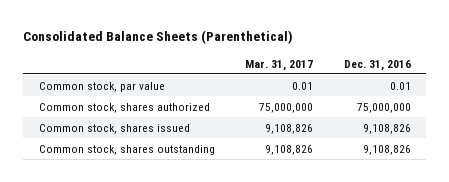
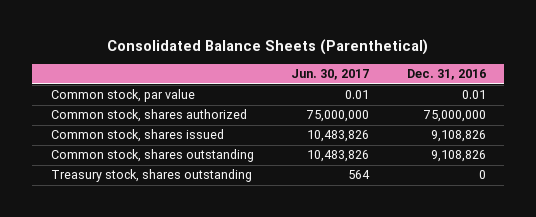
- | Mar. 31, 2017 | Dec. 31, 2016
+ | Jun. 30, 2017 | Dec. 31, 2016
+ Treasury stock, shares outstanding | 564 | 0

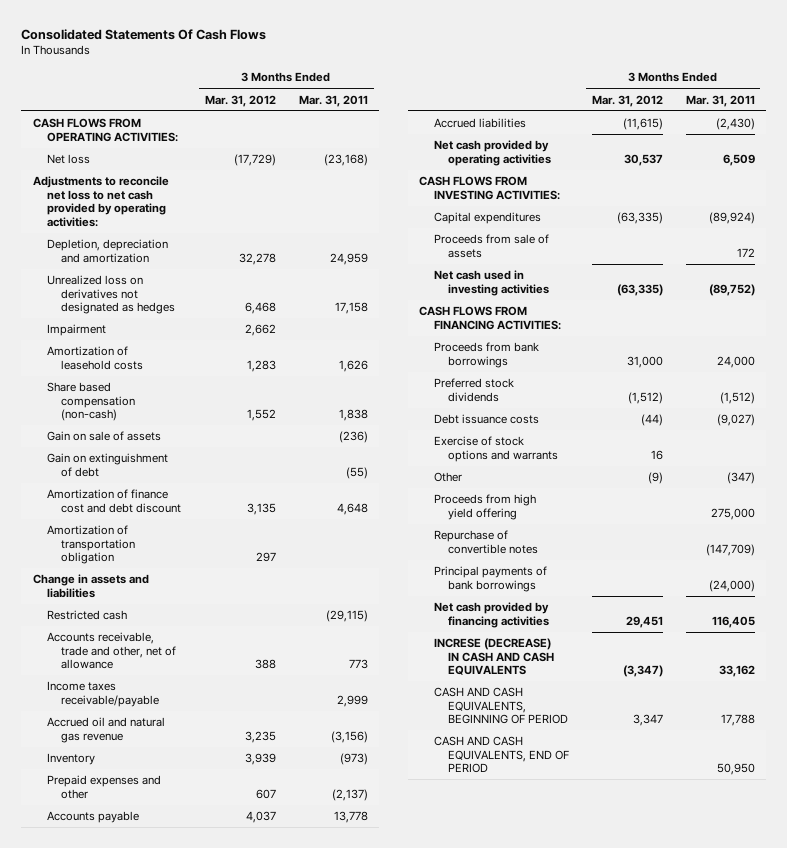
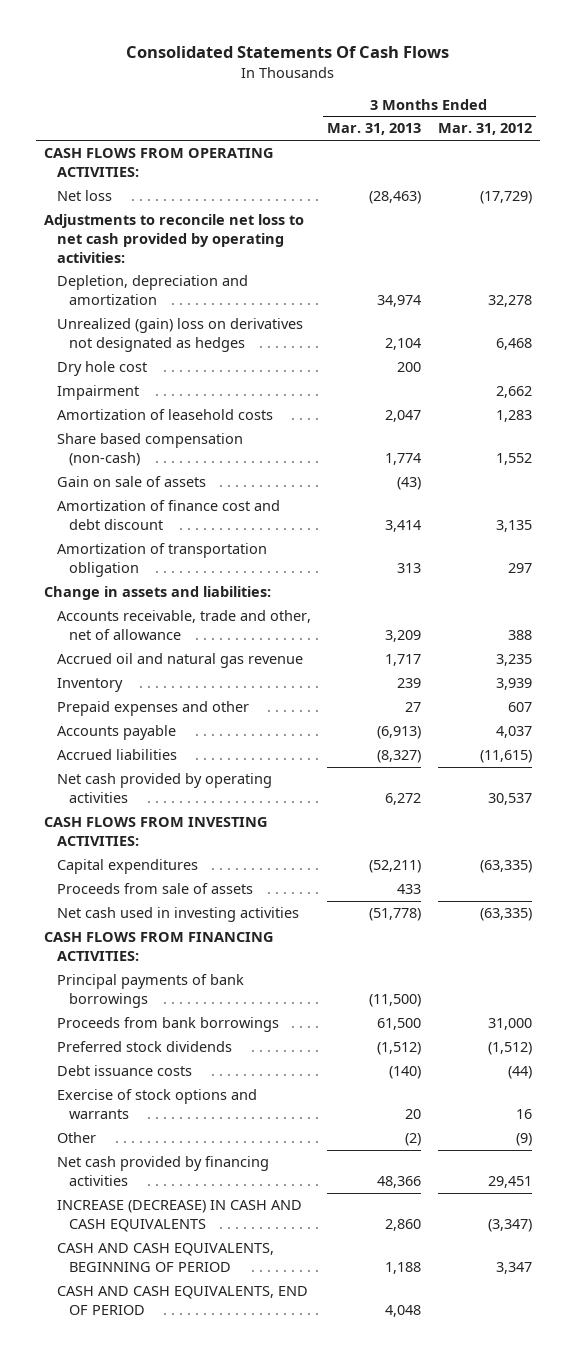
- | 3 Months Ended Mar. 31, 2012 | 3 Months Ended Mar. 31, 2011
+ | 3 Months Ended Mar. 31, 2013 | 3 Months Ended Mar. 31, 2012
- Unrealized loss on derivatives not designated as hedges | 6,468 | 17,158
+ Unrealized (gain) loss on derivatives not designated as hedges | 2,104 | 6,468
+ Dry hole cost | 200 |
- Gain on extinguishment of debt | | (55)
- Change in assets and liabilities
- Restricted cash | | (29,115)
+ Change in assets and liabilities:
- Income taxes receivable/payable | | 2,999
moved up: Principal payments of bank borrowings | (11,500) |
- Proceeds from high yield offering | | 275,000
- Repurchase of convertible notes | | (147,709)
- INCRESE (DECREASE) IN CASH AND CASH EQUIVALENTS | (3,347) | 33,162
+ INCREASE (DECREASE) IN CASH AND CASH EQUIVALENTS | 2,860 | (3,347)

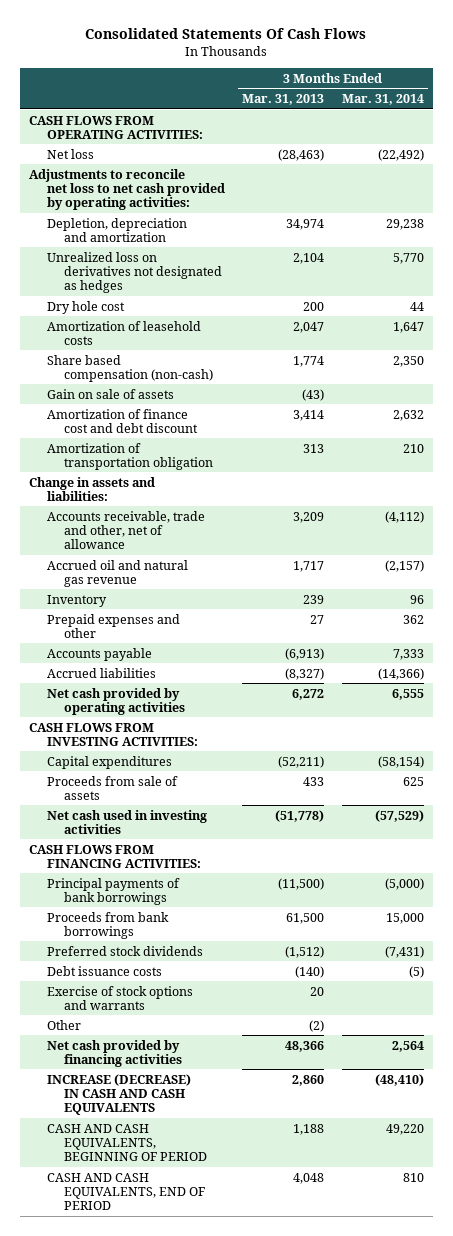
- | 3 Months Ended Mar. 31, 2013 | 3 Months Ended Mar. 31, 2012
+ | 3 Months Ended Mar. 31, 2013 | 3 Months Ended Mar. 31, 2014
- Unrealized (gain) loss on derivatives not designated as hedges | 2,104 | 6,468
+ Unrealized loss on derivatives not designated as hedges | 2,104 | 5,770
- Impairment | | 2,662

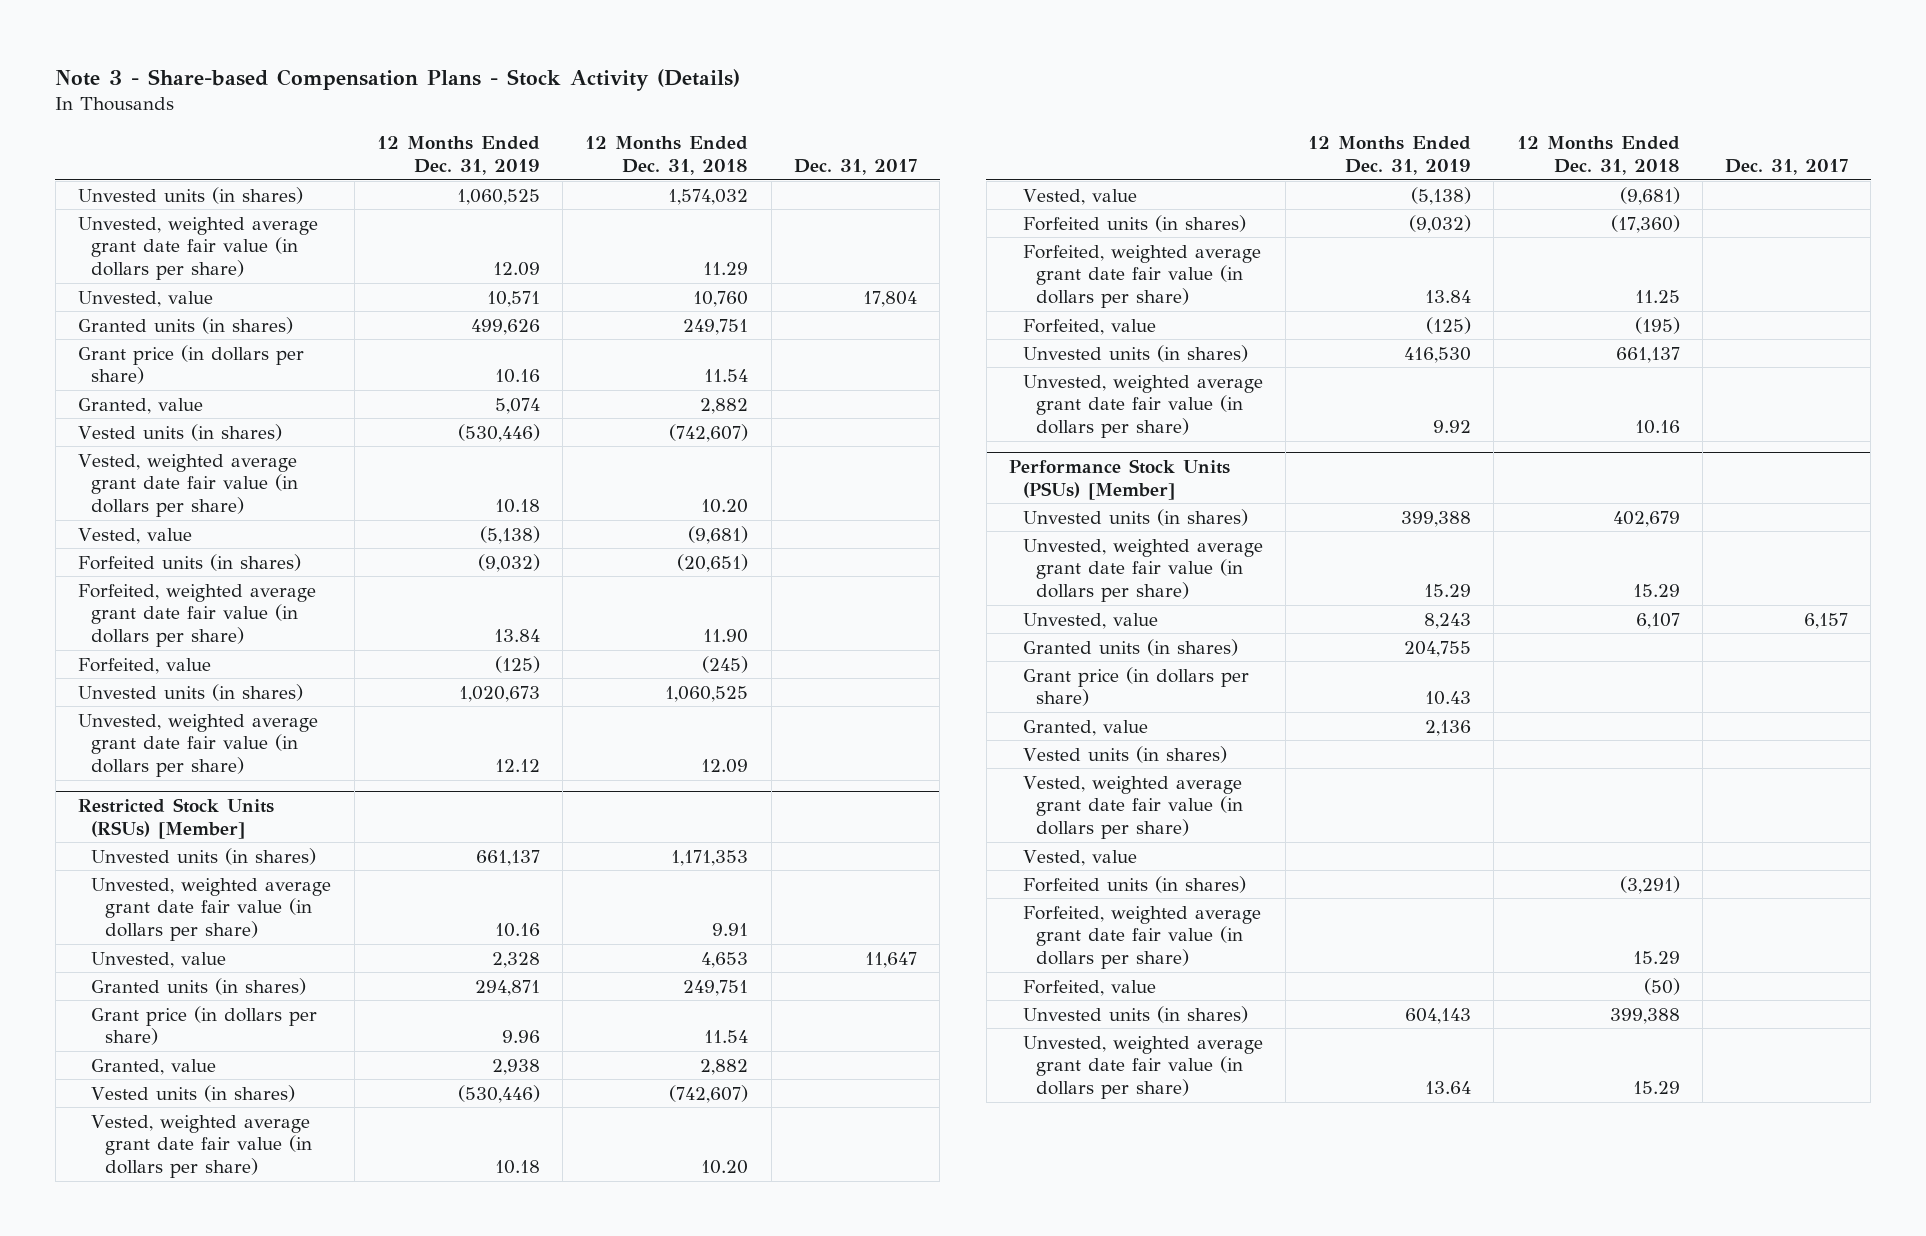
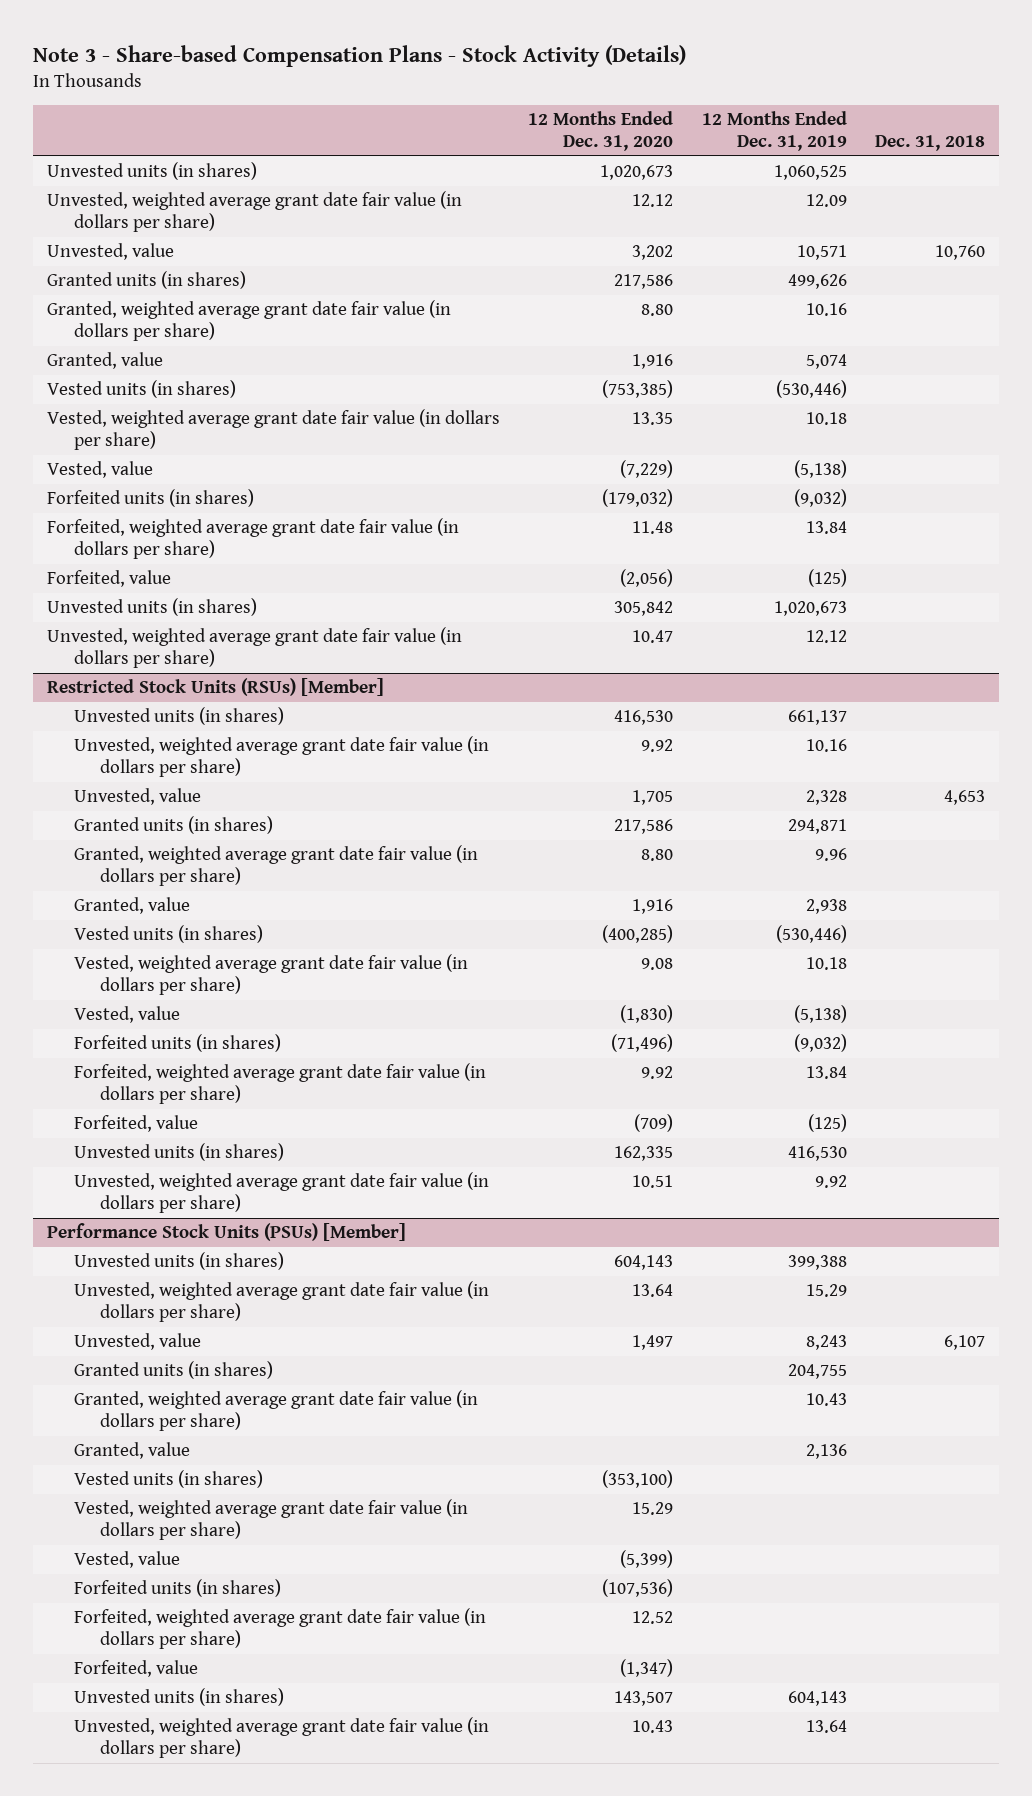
- | 12 Months Ended Dec. 31, 2019 | 12 Months Ended Dec. 31, 2018 | Dec. 31, 2017
+ | 12 Months Ended Dec. 31, 2020 | 12 Months Ended Dec. 31, 2019 | Dec. 31, 2018
- Grant price (in dollars per share) | 10.16 | 11.54 |
+ Granted, weighted average grant date fair value (in dollars per share) | 8.80 | 10.16 |
@ Restricted Stock Units (RSUs) [Member]
- Grant price (in dollars per share) | 9.96 | 11.54 |
+ Granted, weighted average grant date fair value (in dollars per share) | 8.80 | 9.96 |
@ Performance Stock Units (PSUs) [Member]
- Grant price (in dollars per share) | 10.43 | |
+ Granted, weighted average grant date fair value (in dollars per share) | | 10.43 |

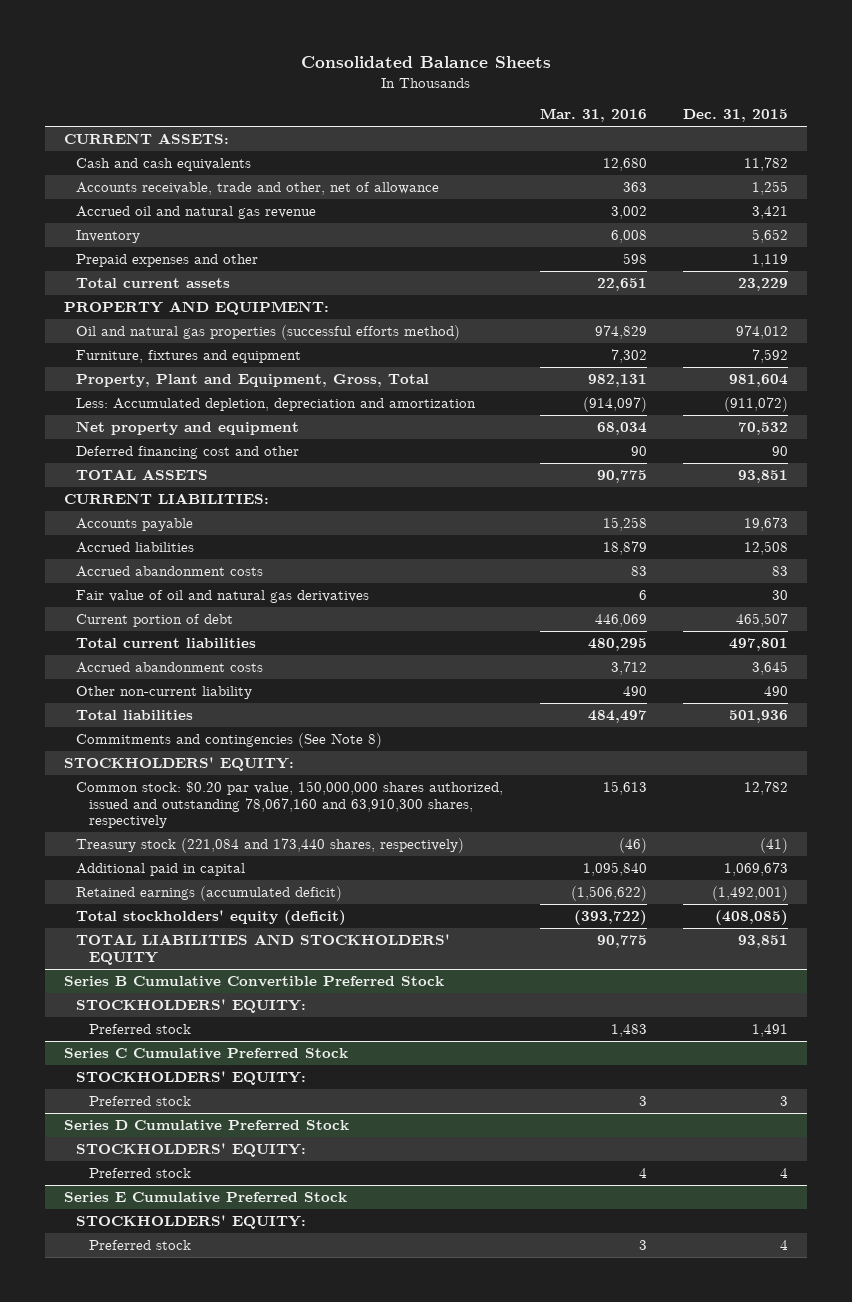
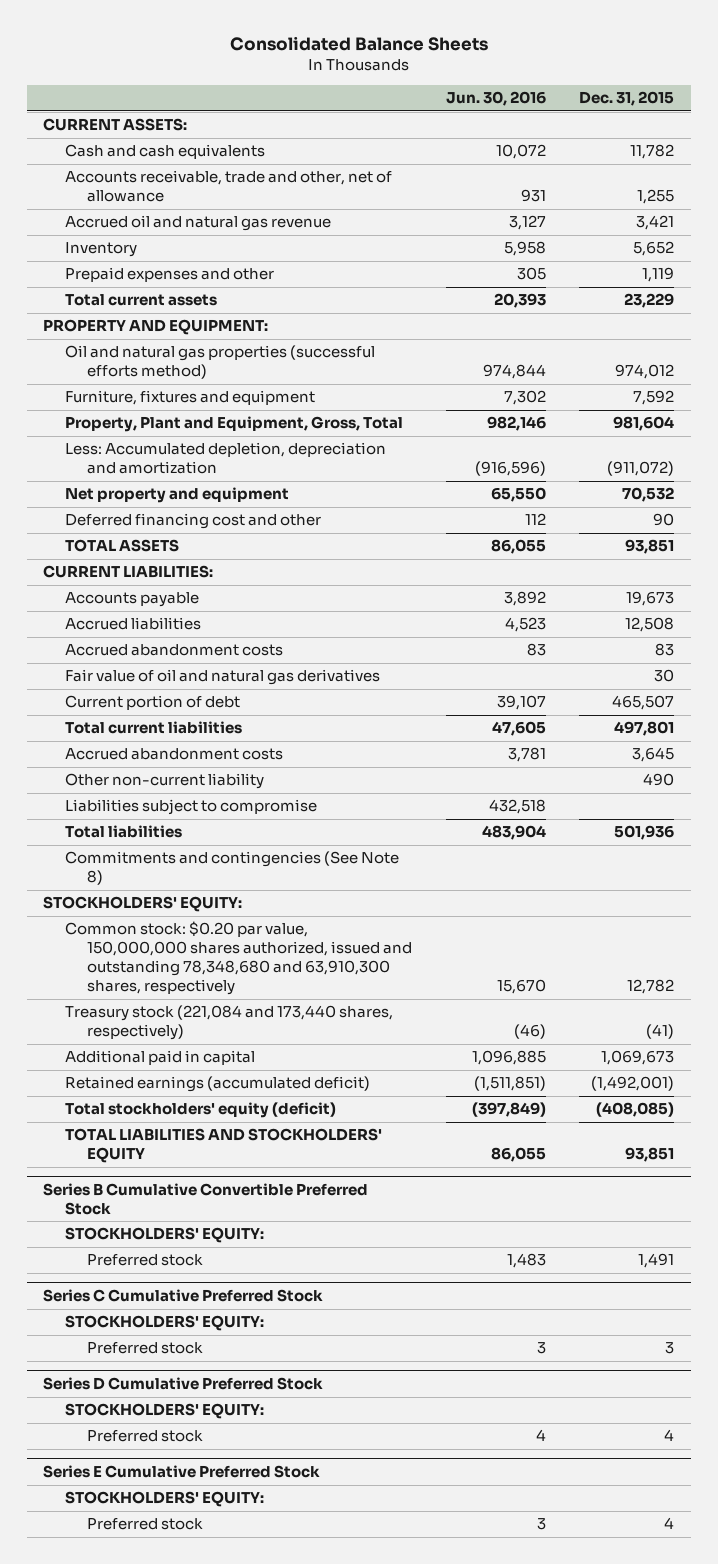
- | Mar. 31, 2016 | Dec. 31, 2015
+ | Jun. 30, 2016 | Dec. 31, 2015
+ Liabilities subject to compromise | 432,518 |
- Common stock: $0.20 par value, 150,000,000 shares authorized, issued and outstanding 78,067,160 and 63,910,300 shares, respectively | 15,613 | 12,782
+ Common stock: $0.20 par value, 150,000,000 shares authorized, issued and outstanding 78,348,680 and 63,910,300 shares, respectively | 15,670 | 12,782

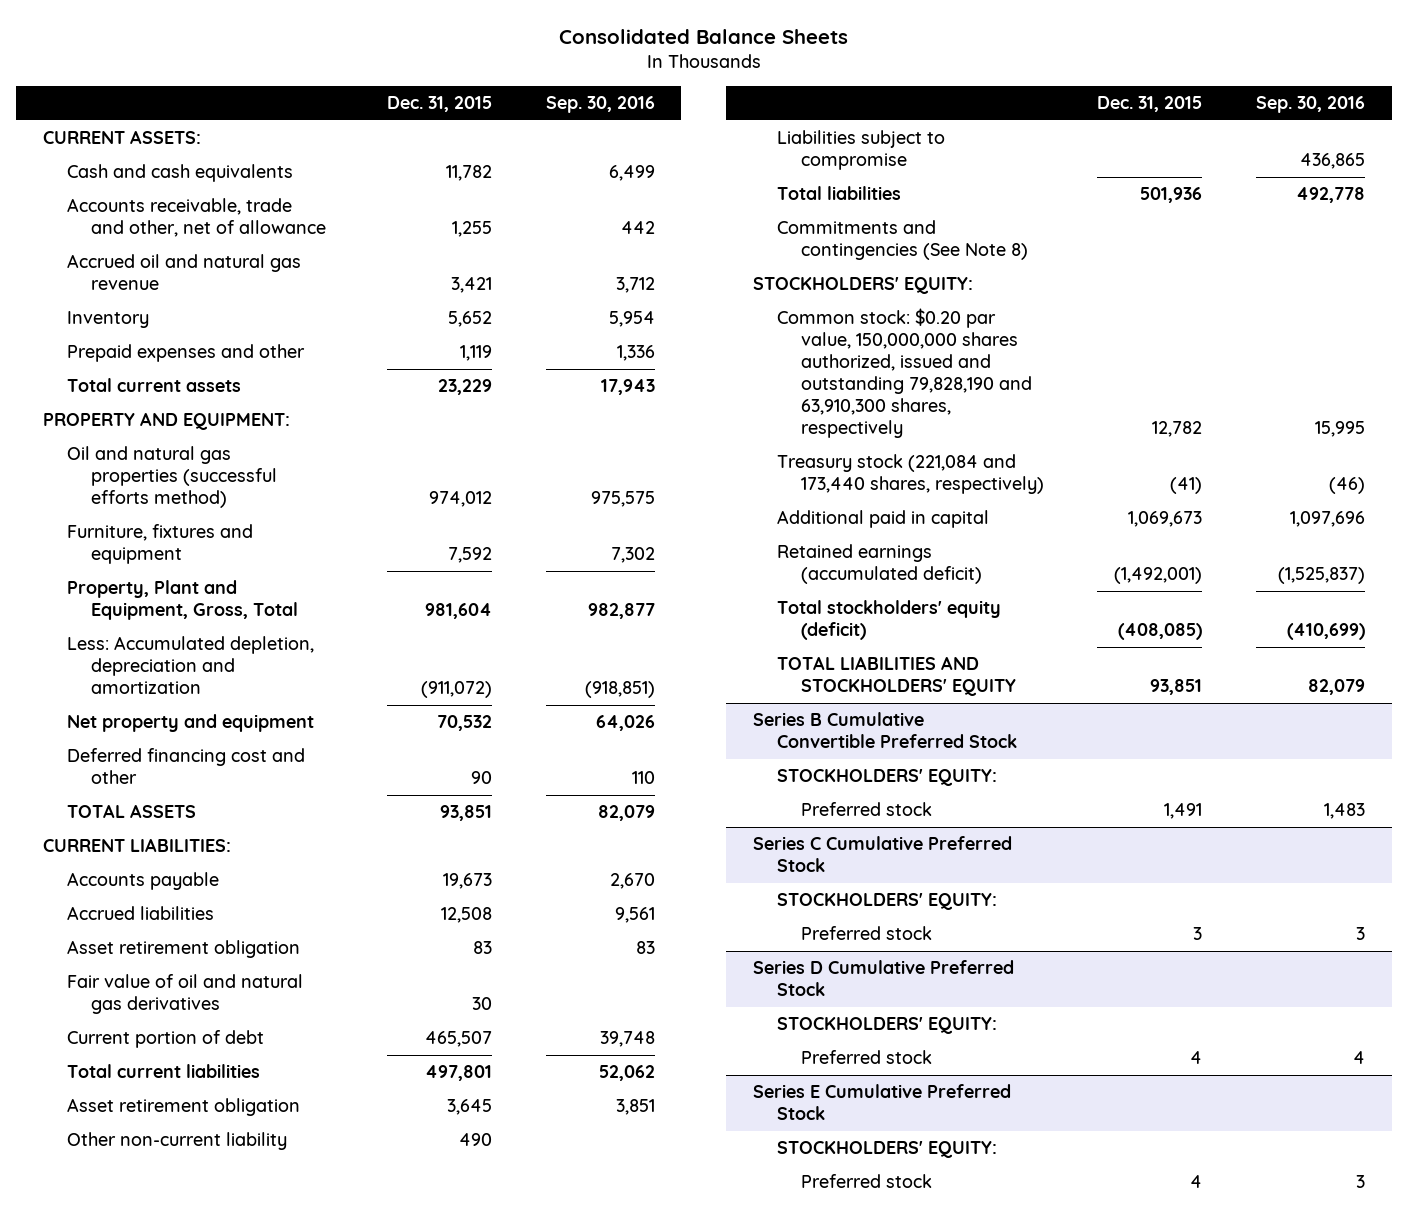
- | Jun. 30, 2016 | Dec. 31, 2015
+ | Dec. 31, 2015 | Sep. 30, 2016
- Accrued abandonment costs | 83 | 83
+ Asset retirement obligation | 83 | 83
- Accrued abandonment costs | 3,781 | 3,645
+ Asset retirement obligation | 3,645 | 3,851
- Common stock: $0.20 par value, 150,000,000 shares authorized, issued and outstanding 78,348,680 and 63,910,300 shares, respectively | 15,670 | 12,782
+ Common stock: $0.20 par value, 150,000,000 shares authorized, issued and outstanding 79,828,190 and 63,910,300 shares, respectively | 12,782 | 15,995

